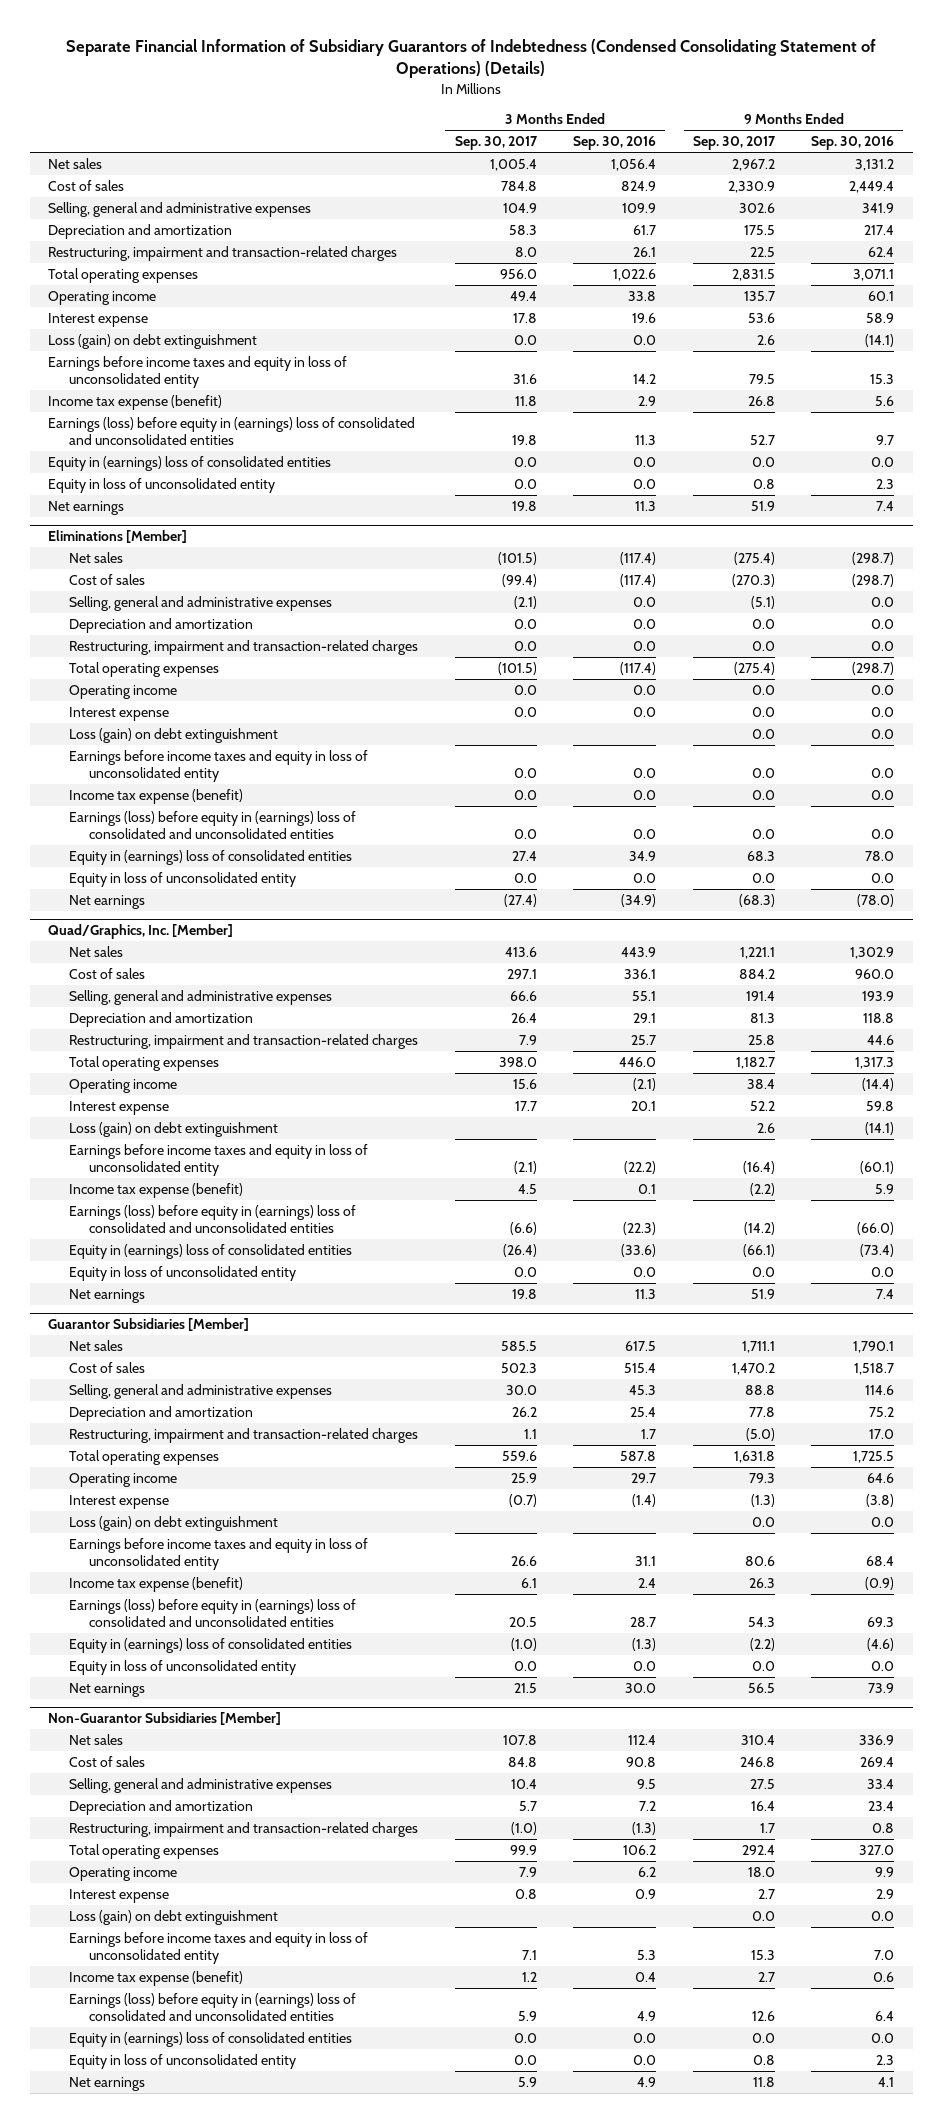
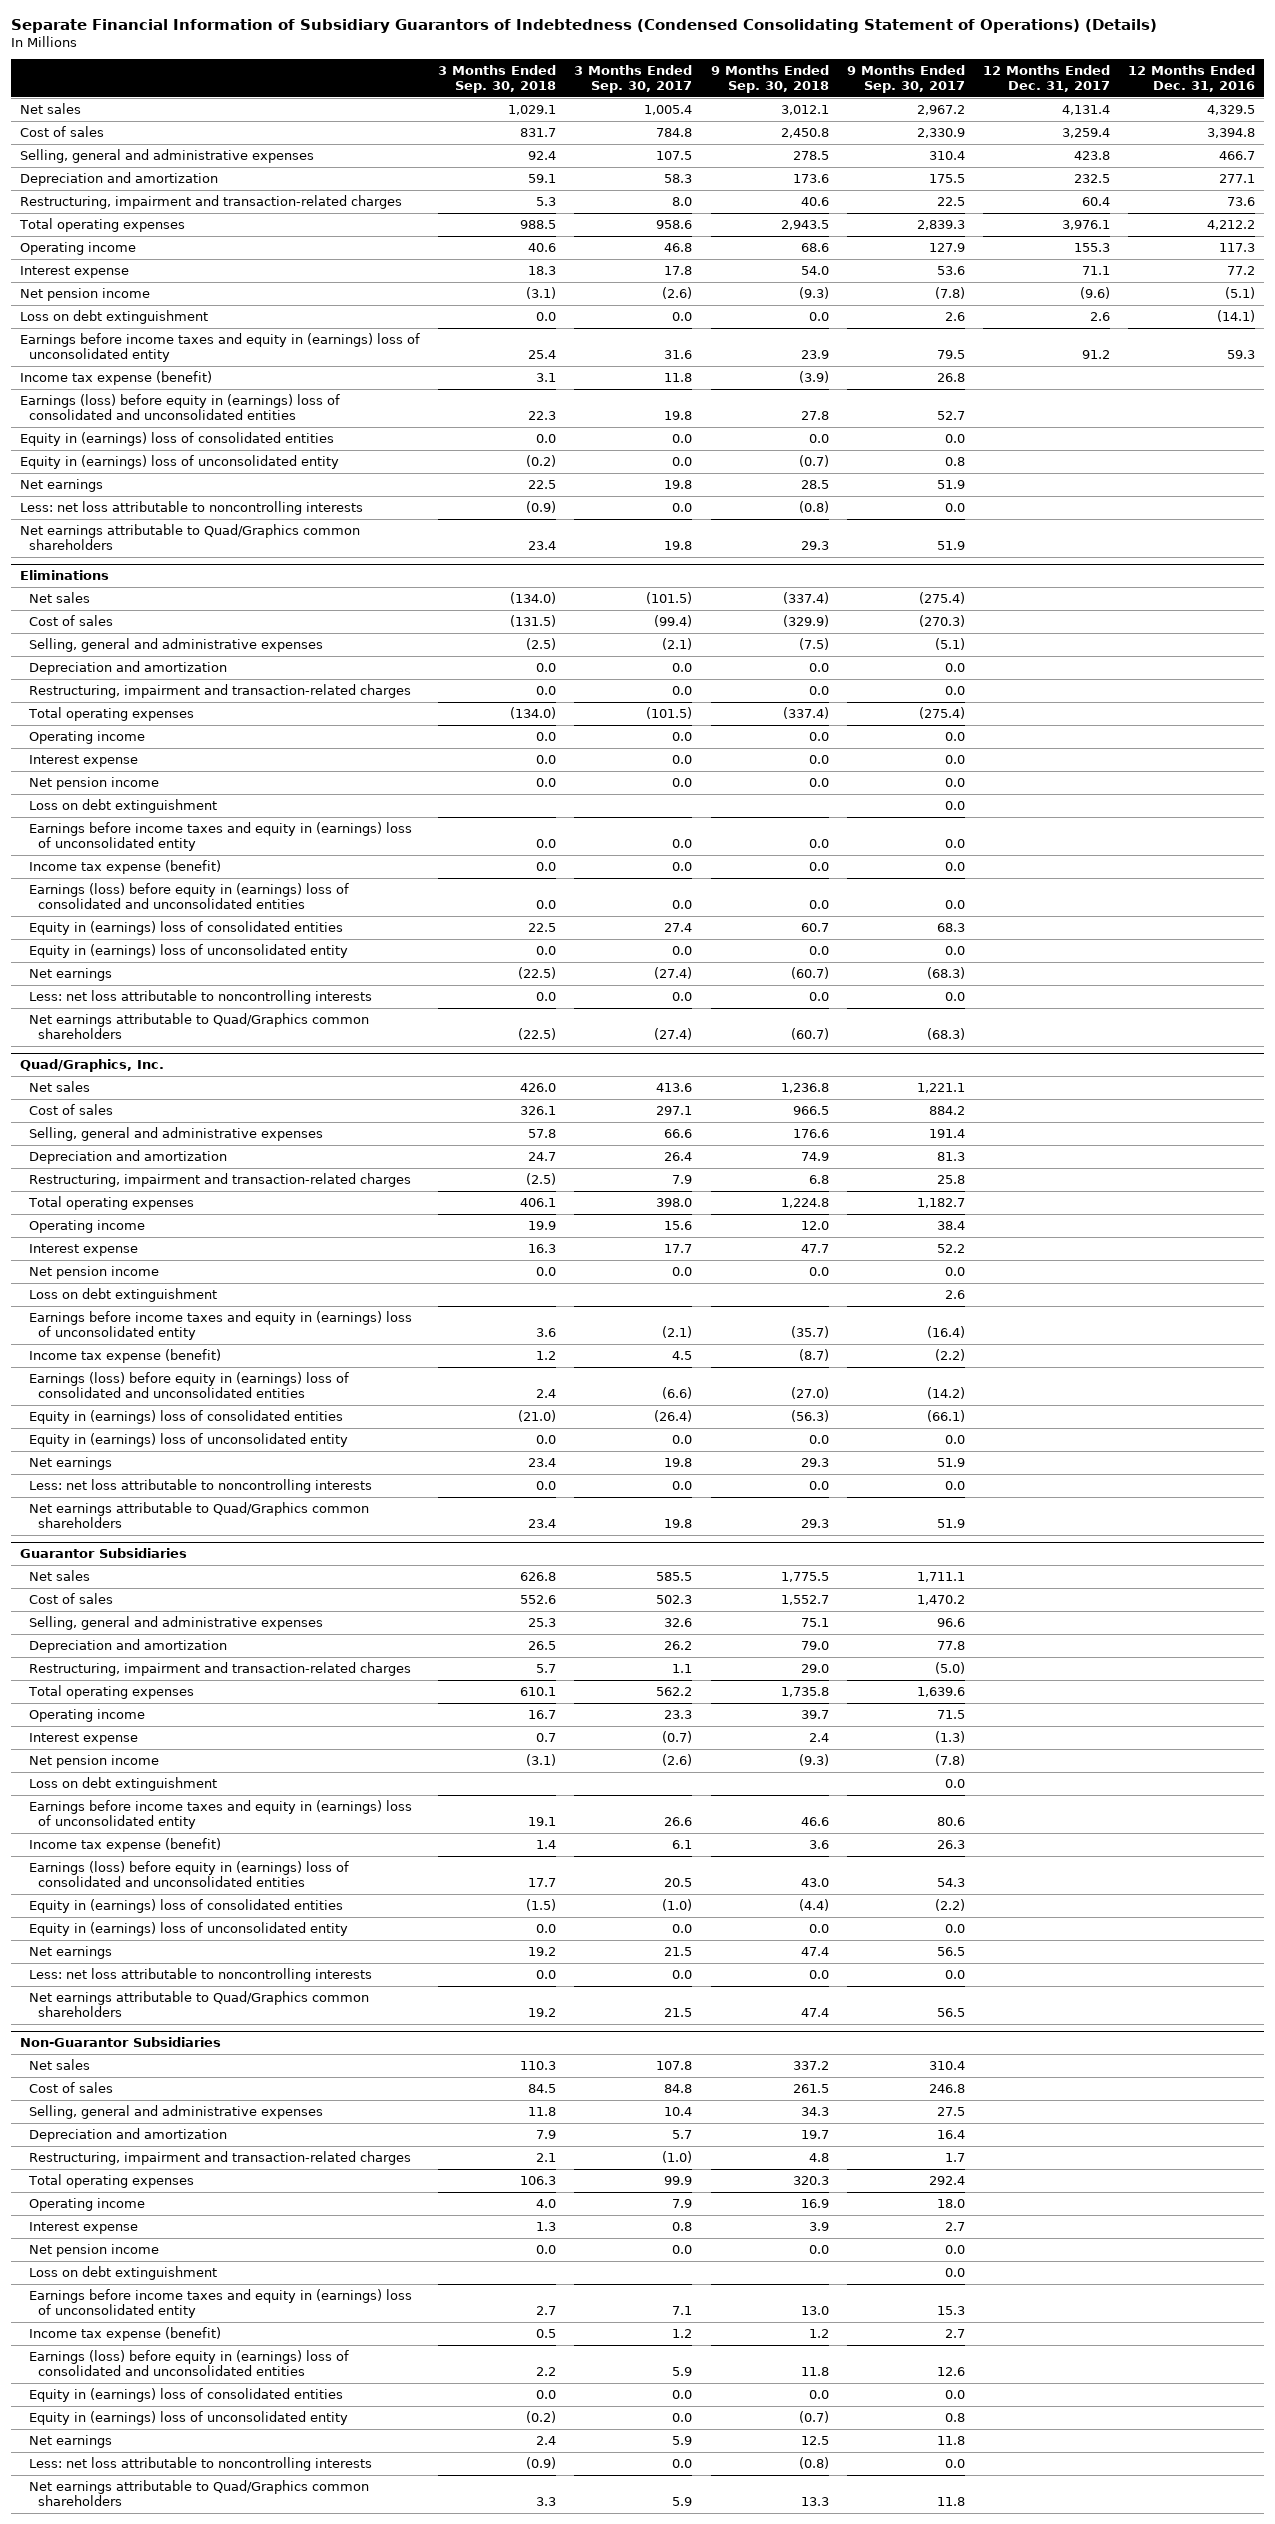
- | 3 Months Ended Sep. 30, 2017 | 3 Months Ended Sep. 30, 2016 | 9 Months Ended Sep. 30, 2017 | 9 Months Ended Sep. 30, 2016
+ | 3 Months Ended Sep. 30, 2018 | 3 Months Ended Sep. 30, 2017 | 9 Months Ended Sep. 30, 2018 | 9 Months Ended Sep. 30, 2017 | 12 Months Ended Dec. 31, 2017 | 12 Months Ended Dec. 31, 2016
- Selling, general and administrative expenses | 104.9 | 109.9 | 302.6 | 341.9
+ Selling, general and administrative expenses | 92.4 | 107.5 | 278.5 | 310.4 | 423.8 | 466.7
- Total operating expenses | 956.0 | 1,022.6 | 2,831.5 | 3,071.1
- Operating income | 49.4 | 33.8 | 135.7 | 60.1
+ Total operating expenses | 988.5 | 958.6 | 2,943.5 | 2,839.3 | 3,976.1 | 4,212.2
+ Operating income | 40.6 | 46.8 | 68.6 | 127.9 | 155.3 | 117.3
- Loss (gain) on debt extinguishment | 0.0 | 0.0 | 2.6 | (14.1)
- Earnings before income taxes and equity in loss of unconsolidated entity | 31.6 | 14.2 | 79.5 | 15.3
+ Net pension income | (3.1) | (2.6) | (9.3) | (7.8) | (9.6) | (5.1)
+ Loss on debt extinguishment | 0.0 | 0.0 | 0.0 | 2.6 | 2.6 | (14.1)
+ Earnings before income taxes and equity in (earnings) loss of unconsolidated entity | 25.4 | 31.6 | 23.9 | 79.5 | 91.2 | 59.3
- Equity in loss of unconsolidated entity | 0.0 | 0.0 | 0.8 | 2.3
+ Equity in (earnings) loss of unconsolidated entity | (0.2) | 0.0 | (0.7) | 0.8 | |
- Eliminations [Member]
+ Less: net loss attributable to noncontrolling interests | (0.9) | 0.0 | (0.8) | 0.0 | |
+ Net earnings attributable to Quad/Graphics common shareholders | 23.4 | 19.8 | 29.3 | 51.9 | |
+ Eliminations
- Loss (gain) on debt extinguishment | | | 0.0 | 0.0
- Earnings before income taxes and equity in loss of unconsolidated entity | 0.0 | 0.0 | 0.0 | 0.0
+ Net pension income | 0.0 | 0.0 | 0.0 | 0.0 | |
+ Loss on debt extinguishment | | | | 0.0 | |
+ Earnings before income taxes and equity in (earnings) loss of unconsolidated entity | 0.0 | 0.0 | 0.0 | 0.0 | |
- Equity in loss of unconsolidated entity | 0.0 | 0.0 | 0.0 | 0.0
+ Equity in (earnings) loss of unconsolidated entity | 0.0 | 0.0 | 0.0 | 0.0 | |
- Quad/Graphics, Inc. [Member]
+ Less: net loss attributable to noncontrolling interests | 0.0 | 0.0 | 0.0 | 0.0 | |
+ Net earnings attributable to Quad/Graphics common shareholders | (22.5) | (27.4) | (60.7) | (68.3) | |
+ Quad/Graphics, Inc.
- Loss (gain) on debt extinguishment | | | 2.6 | (14.1)
- Earnings before income taxes and equity in loss of unconsolidated entity | (2.1) | (22.2) | (16.4) | (60.1)
+ Net pension income | 0.0 | 0.0 | 0.0 | 0.0 | |
+ Loss on debt extinguishment | | | | 2.6 | |
+ Earnings before income taxes and equity in (earnings) loss of unconsolidated entity | 3.6 | (2.1) | (35.7) | (16.4) | |
- Equity in loss of unconsolidated entity | 0.0 | 0.0 | 0.0 | 0.0
+ Equity in (earnings) loss of unconsolidated entity | 0.0 | 0.0 | 0.0 | 0.0 | |
- Guarantor Subsidiaries [Member]
+ Less: net loss attributable to noncontrolling interests | 0.0 | 0.0 | 0.0 | 0.0 | |
+ Net earnings attributable to Quad/Graphics common shareholders | 23.4 | 19.8 | 29.3 | 51.9 | |
+ Guarantor Subsidiaries
- Selling, general and administrative expenses | 30.0 | 45.3 | 88.8 | 114.6
+ Selling, general and administrative expenses | 25.3 | 32.6 | 75.1 | 96.6 | |
- Total operating expenses | 559.6 | 587.8 | 1,631.8 | 1,725.5
- Operating income | 25.9 | 29.7 | 79.3 | 64.6
+ Total operating expenses | 610.1 | 562.2 | 1,735.8 | 1,639.6 | |
+ Operating income | 16.7 | 23.3 | 39.7 | 71.5 | |
- Loss (gain) on debt extinguishment | | | 0.0 | 0.0
- Earnings before income taxes and equity in loss of unconsolidated entity | 26.6 | 31.1 | 80.6 | 68.4
+ Net pension income | (3.1) | (2.6) | (9.3) | (7.8) | |
+ Loss on debt extinguishment | | | | 0.0 | |
+ Earnings before income taxes and equity in (earnings) loss of unconsolidated entity | 19.1 | 26.6 | 46.6 | 80.6 | |
- Equity in loss of unconsolidated entity | 0.0 | 0.0 | 0.0 | 0.0
+ Equity in (earnings) loss of unconsolidated entity | 0.0 | 0.0 | 0.0 | 0.0 | |
- Non-Guarantor Subsidiaries [Member]
+ Less: net loss attributable to noncontrolling interests | 0.0 | 0.0 | 0.0 | 0.0 | |
+ Net earnings attributable to Quad/Graphics common shareholders | 19.2 | 21.5 | 47.4 | 56.5 | |
+ Non-Guarantor Subsidiaries
- Loss (gain) on debt extinguishment | | | 0.0 | 0.0
- Earnings before income taxes and equity in loss of unconsolidated entity | 7.1 | 5.3 | 15.3 | 7.0
+ Net pension income | 0.0 | 0.0 | 0.0 | 0.0 | |
+ Loss on debt extinguishment | | | | 0.0 | |
+ Earnings before income taxes and equity in (earnings) loss of unconsolidated entity | 2.7 | 7.1 | 13.0 | 15.3 | |
- Equity in loss of unconsolidated entity | 0.0 | 0.0 | 0.8 | 2.3
+ Equity in (earnings) loss of unconsolidated entity | (0.2) | 0.0 | (0.7) | 0.8 | |
+ Less: net loss attributable to noncontrolling interests | (0.9) | 0.0 | (0.8) | 0.0 | |
+ Net earnings attributable to Quad/Graphics common shareholders | 3.3 | 5.9 | 13.3 | 11.8 | |

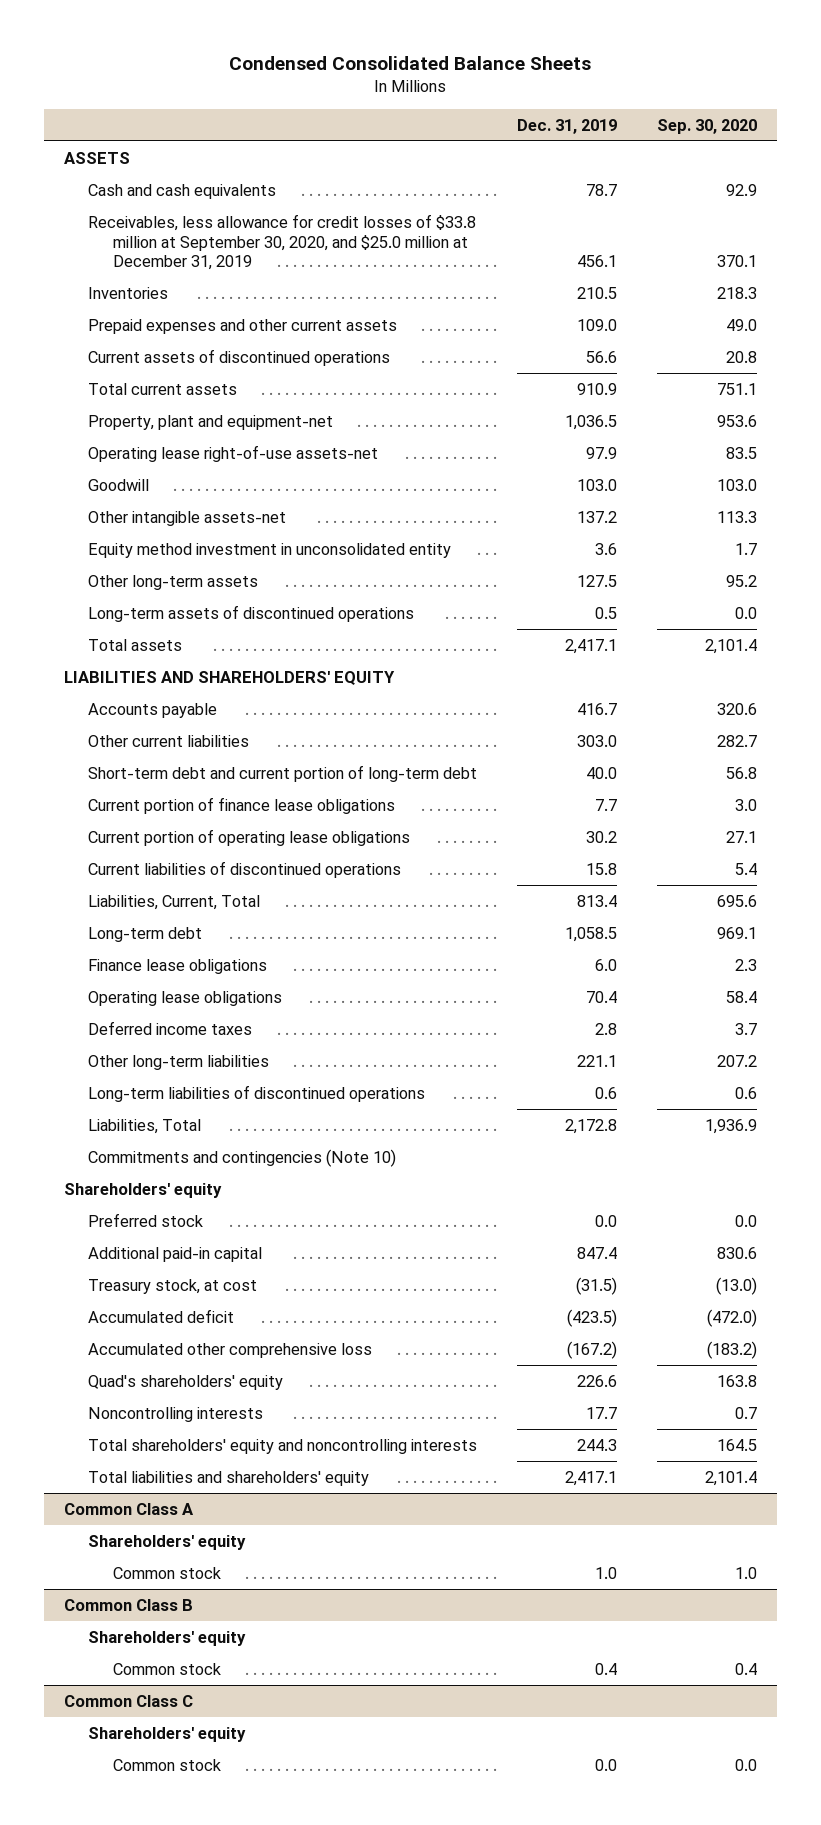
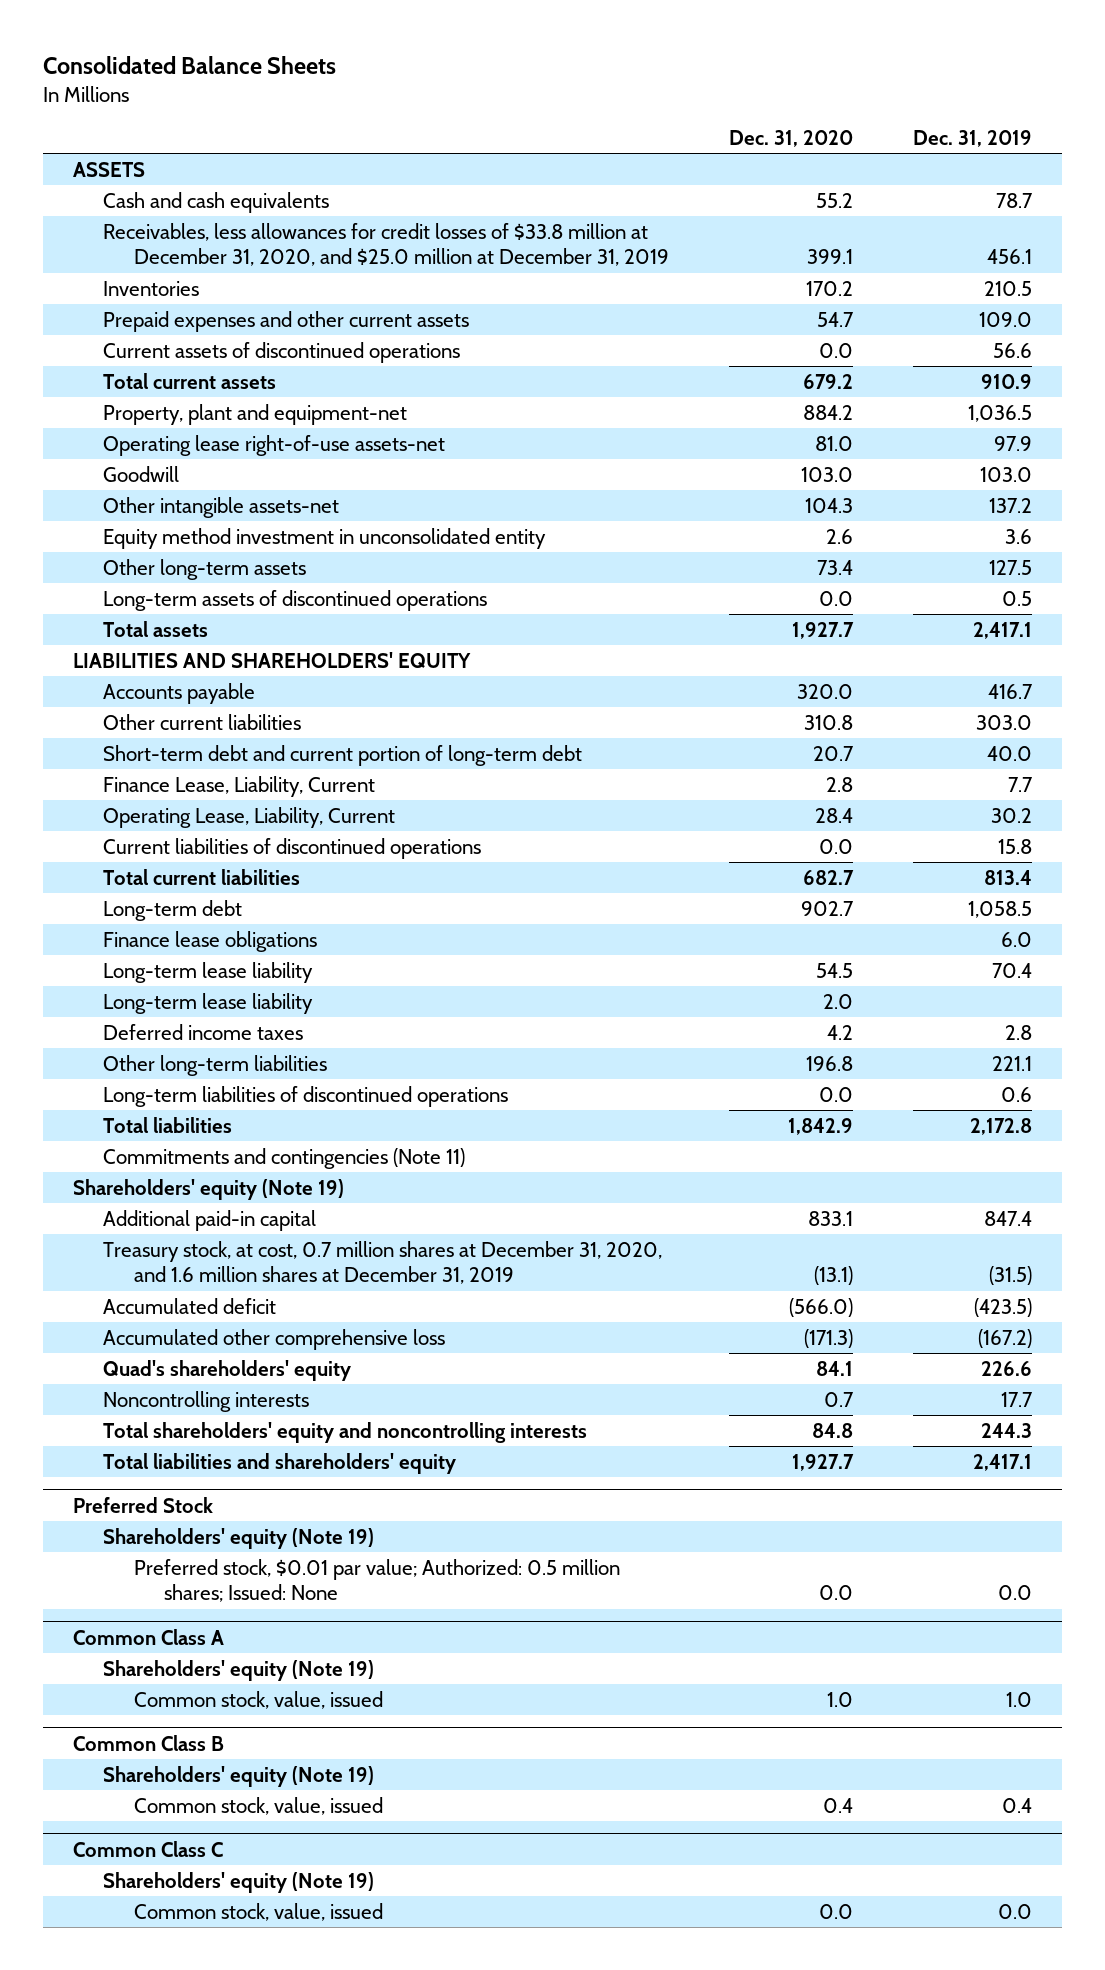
- Condensed Consolidated Balance Sheets
+ Consolidated Balance Sheets
- | Dec. 31, 2019 | Sep. 30, 2020
+ | Dec. 31, 2020 | Dec. 31, 2019
- Receivables, less allowance for credit losses of $33.8 million at September 30, 2020, and $25.0 million at December 31, 2019 | 456.1 | 370.1
+ Receivables, less allowances for credit losses of $33.8 million at December 31, 2020, and $25.0 million at December 31, 2019 | 399.1 | 456.1
- Current portion of finance lease obligations | 7.7 | 3.0
- Current portion of operating lease obligations | 30.2 | 27.1
+ Finance Lease, Liability, Current | 2.8 | 7.7
+ Operating Lease, Liability, Current | 28.4 | 30.2
- Liabilities, Current, Total | 813.4 | 695.6
+ Total current liabilities | 682.7 | 813.4
- Operating lease obligations | 70.4 | 58.4
+ Long-term lease liability | 54.5 | 70.4
+ Long-term lease liability | 2.0 |
- Liabilities, Total | 2,172.8 | 1,936.9
- Commitments and contingencies (Note 10)
- Shareholders' equity
- Preferred stock | 0.0 | 0.0
+ Total liabilities | 1,842.9 | 2,172.8
+ Commitments and contingencies (Note 11)
+ Shareholders' equity (Note 19)
- Treasury stock, at cost | (31.5) | (13.0)
+ Treasury stock, at cost, 0.7 million shares at December 31, 2020, and 1.6 million shares at December 31, 2019 | (13.1) | (31.5)
+ Preferred Stock
+ Shareholders' equity (Note 19)
+ Preferred stock, $0.01 par value; Authorized: 0.5 million shares; Issued: None | 0.0 | 0.0
@ Common Class A
- Shareholders' equity
- Common stock | 1.0 | 1.0
+ Shareholders' equity (Note 19)
+ Common stock, value, issued | 1.0 | 1.0
@ Common Class B
- Shareholders' equity
- Common stock | 0.4 | 0.4
+ Shareholders' equity (Note 19)
+ Common stock, value, issued | 0.4 | 0.4
@ Common Class C
- Shareholders' equity
- Common stock | 0.0 | 0.0
+ Shareholders' equity (Note 19)
+ Common stock, value, issued | 0.0 | 0.0

